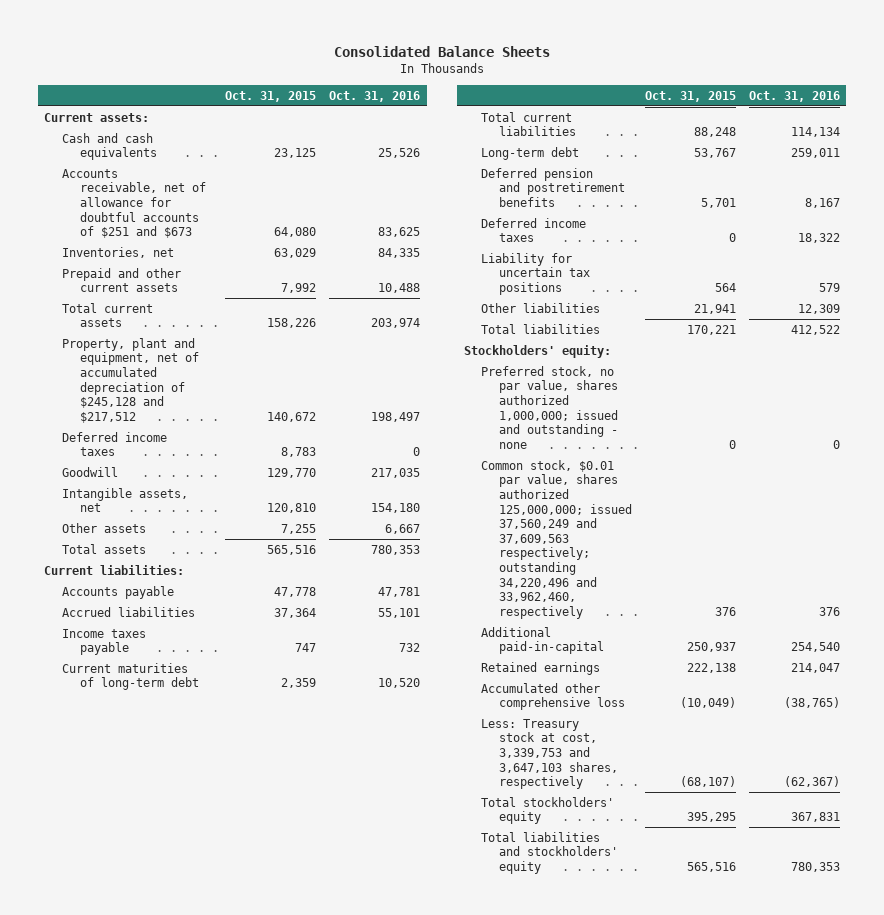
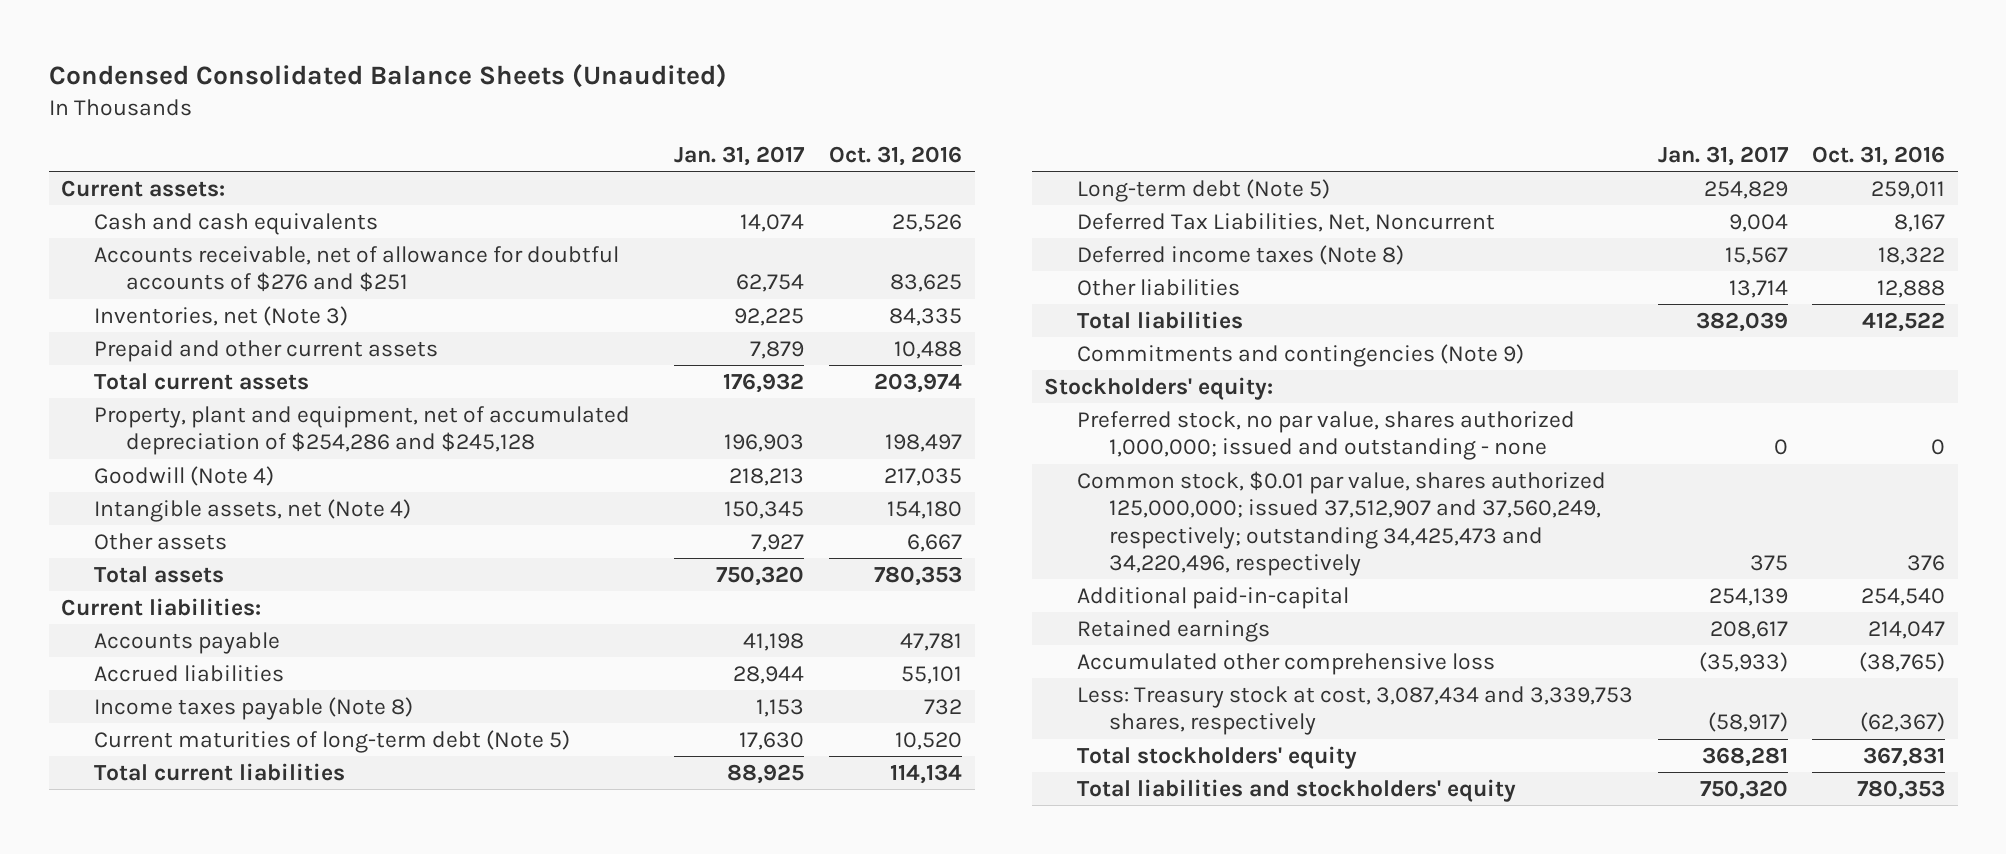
- Consolidated Balance Sheets
+ Condensed Consolidated Balance Sheets (Unaudited)
- | Oct. 31, 2015 | Oct. 31, 2016
+ | Jan. 31, 2017 | Oct. 31, 2016
- Accounts receivable, net of allowance for doubtful accounts of $251 and $673 | 64,080 | 83,625
- Inventories, net | 63,029 | 84,335
+ Accounts receivable, net of allowance for doubtful accounts of $276 and $251 | 62,754 | 83,625
+ Inventories, net (Note 3) | 92,225 | 84,335
- Property, plant and equipment, net of accumulated depreciation of $245,128 and $217,512 | 140,672 | 198,497
- Deferred income taxes | 8,783 | 0
- Goodwill | 129,770 | 217,035
- Intangible assets, net | 120,810 | 154,180
+ Property, plant and equipment, net of accumulated depreciation of $254,286 and $245,128 | 196,903 | 198,497
+ Goodwill (Note 4) | 218,213 | 217,035
+ Intangible assets, net (Note 4) | 150,345 | 154,180
- Income taxes payable | 747 | 732
- Current maturities of long-term debt | 2,359 | 10,520
+ Income taxes payable (Note 8) | 1,153 | 732
+ Current maturities of long-term debt (Note 5) | 17,630 | 10,520
- Long-term debt | 53,767 | 259,011
- Deferred pension and postretirement benefits | 5,701 | 8,167
- Deferred income taxes | 0 | 18,322
- Liability for uncertain tax positions | 564 | 579
- Other liabilities | 21,941 | 12,309
+ Long-term debt (Note 5) | 254,829 | 259,011
+ Deferred Tax Liabilities, Net, Noncurrent | 9,004 | 8,167
+ Deferred income taxes (Note 8) | 15,567 | 18,322
+ Other liabilities | 13,714 | 12,888
+ Commitments and contingencies (Note 9)
- Common stock, $0.01 par value, shares authorized 125,000,000; issued 37,560,249 and 37,609,563 respectively; outstanding 34,220,496 and 33,962,460, respectively | 376 | 376
+ Common stock, $0.01 par value, shares authorized 125,000,000; issued 37,512,907 and 37,560,249, respectively; outstanding 34,425,473 and 34,220,496, respectively | 375 | 376
- Less: Treasury stock at cost, 3,339,753 and 3,647,103 shares, respectively | (68,107) | (62,367)
+ Less: Treasury stock at cost, 3,087,434 and 3,339,753 shares, respectively | (58,917) | (62,367)

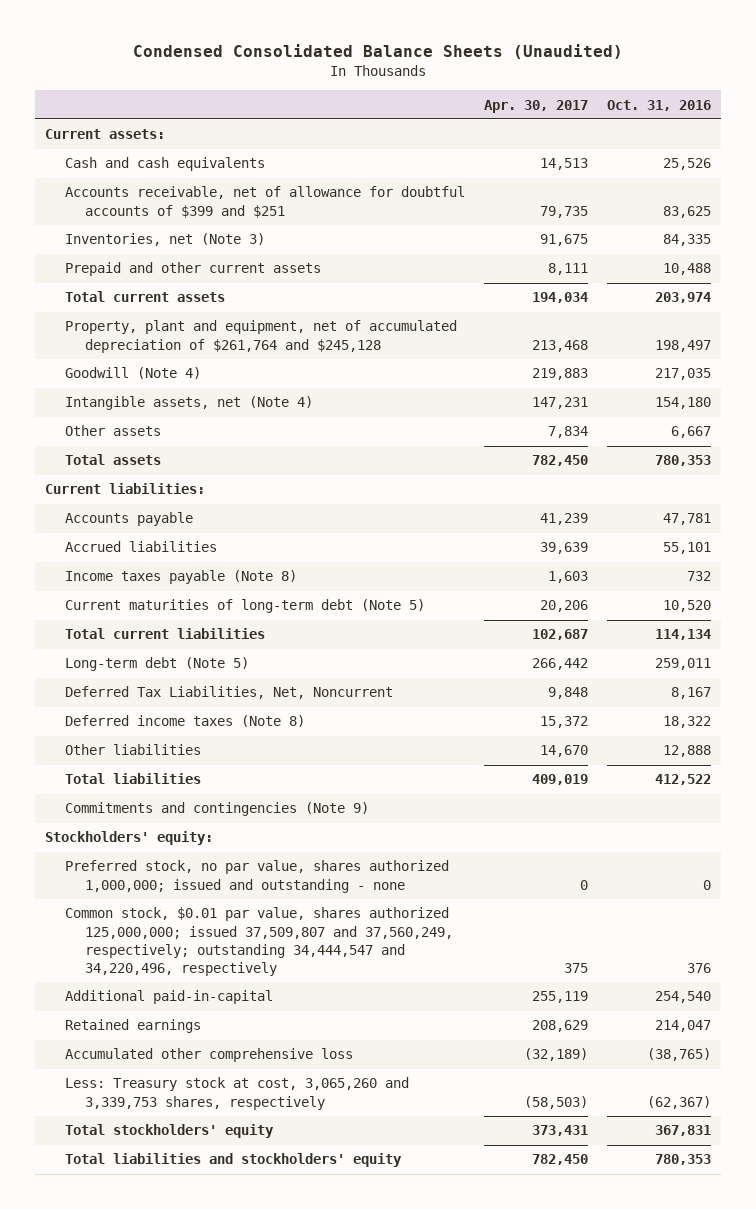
- | Jan. 31, 2017 | Oct. 31, 2016
+ | Apr. 30, 2017 | Oct. 31, 2016
- Accounts receivable, net of allowance for doubtful accounts of $276 and $251 | 62,754 | 83,625
+ Accounts receivable, net of allowance for doubtful accounts of $399 and $251 | 79,735 | 83,625
- Property, plant and equipment, net of accumulated depreciation of $254,286 and $245,128 | 196,903 | 198,497
+ Property, plant and equipment, net of accumulated depreciation of $261,764 and $245,128 | 213,468 | 198,497
- Common stock, $0.01 par value, shares authorized 125,000,000; issued 37,512,907 and 37,560,249, respectively; outstanding 34,425,473 and 34,220,496, respectively | 375 | 376
+ Common stock, $0.01 par value, shares authorized 125,000,000; issued 37,509,807 and 37,560,249, respectively; outstanding 34,444,547 and 34,220,496, respectively | 375 | 376
- Less: Treasury stock at cost, 3,087,434 and 3,339,753 shares, respectively | (58,917) | (62,367)
+ Less: Treasury stock at cost, 3,065,260 and 3,339,753 shares, respectively | (58,503) | (62,367)

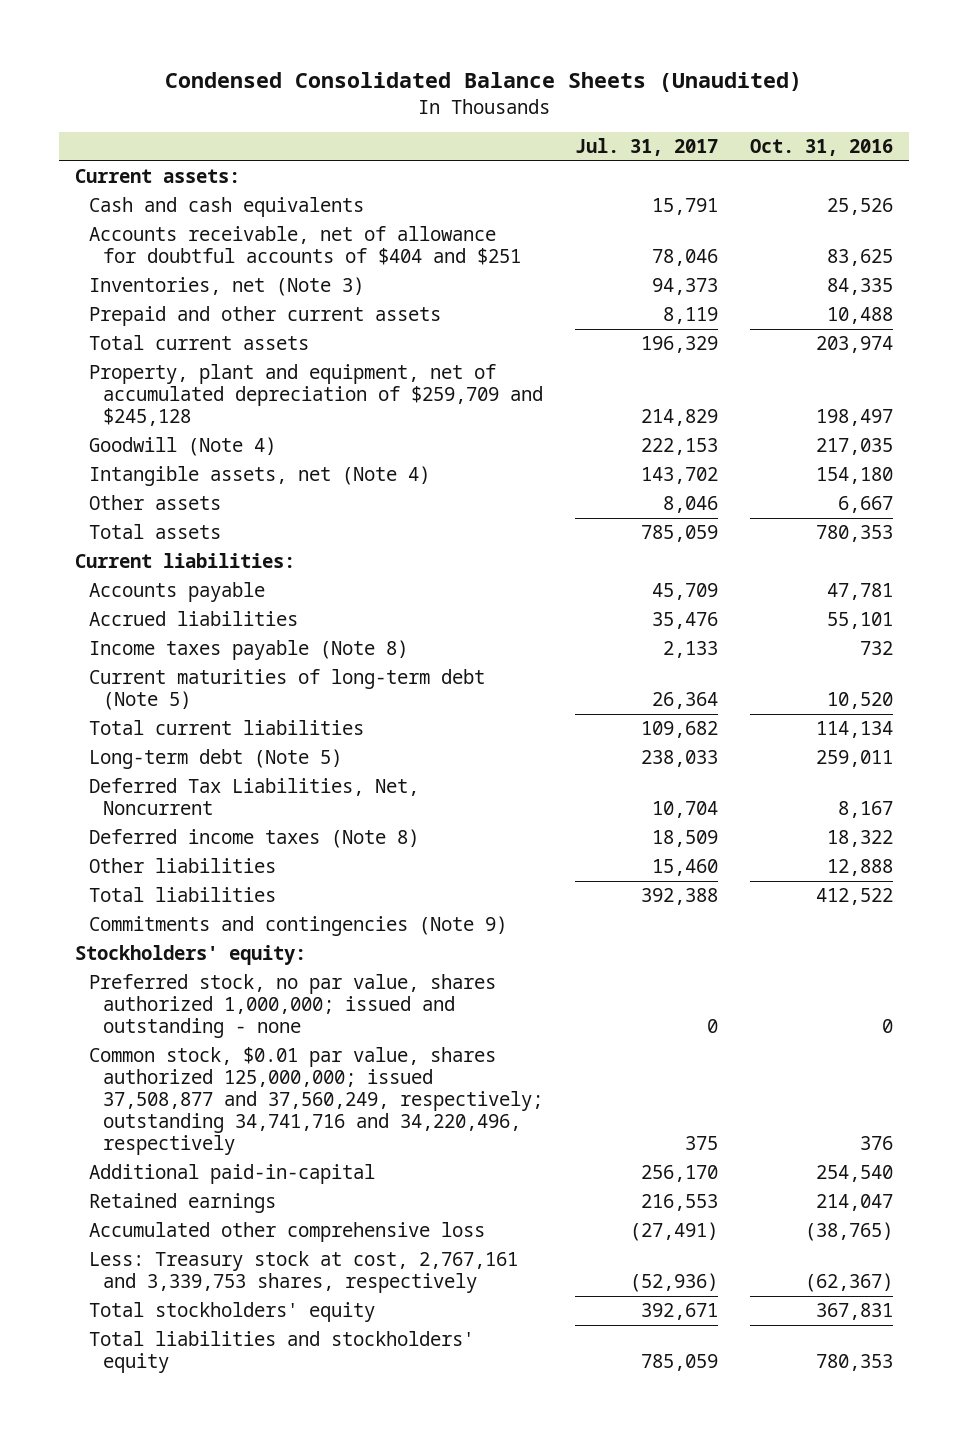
- | Apr. 30, 2017 | Oct. 31, 2016
+ | Jul. 31, 2017 | Oct. 31, 2016
- Accounts receivable, net of allowance for doubtful accounts of $399 and $251 | 79,735 | 83,625
+ Accounts receivable, net of allowance for doubtful accounts of $404 and $251 | 78,046 | 83,625
- Property, plant and equipment, net of accumulated depreciation of $261,764 and $245,128 | 213,468 | 198,497
+ Property, plant and equipment, net of accumulated depreciation of $259,709 and $245,128 | 214,829 | 198,497
- Common stock, $0.01 par value, shares authorized 125,000,000; issued 37,509,807 and 37,560,249, respectively; outstanding 34,444,547 and 34,220,496, respectively | 375 | 376
+ Common stock, $0.01 par value, shares authorized 125,000,000; issued 37,508,877 and 37,560,249, respectively; outstanding 34,741,716 and 34,220,496, respectively | 375 | 376
- Less: Treasury stock at cost, 3,065,260 and 3,339,753 shares, respectively | (58,503) | (62,367)
+ Less: Treasury stock at cost, 2,767,161 and 3,339,753 shares, respectively | (52,936) | (62,367)

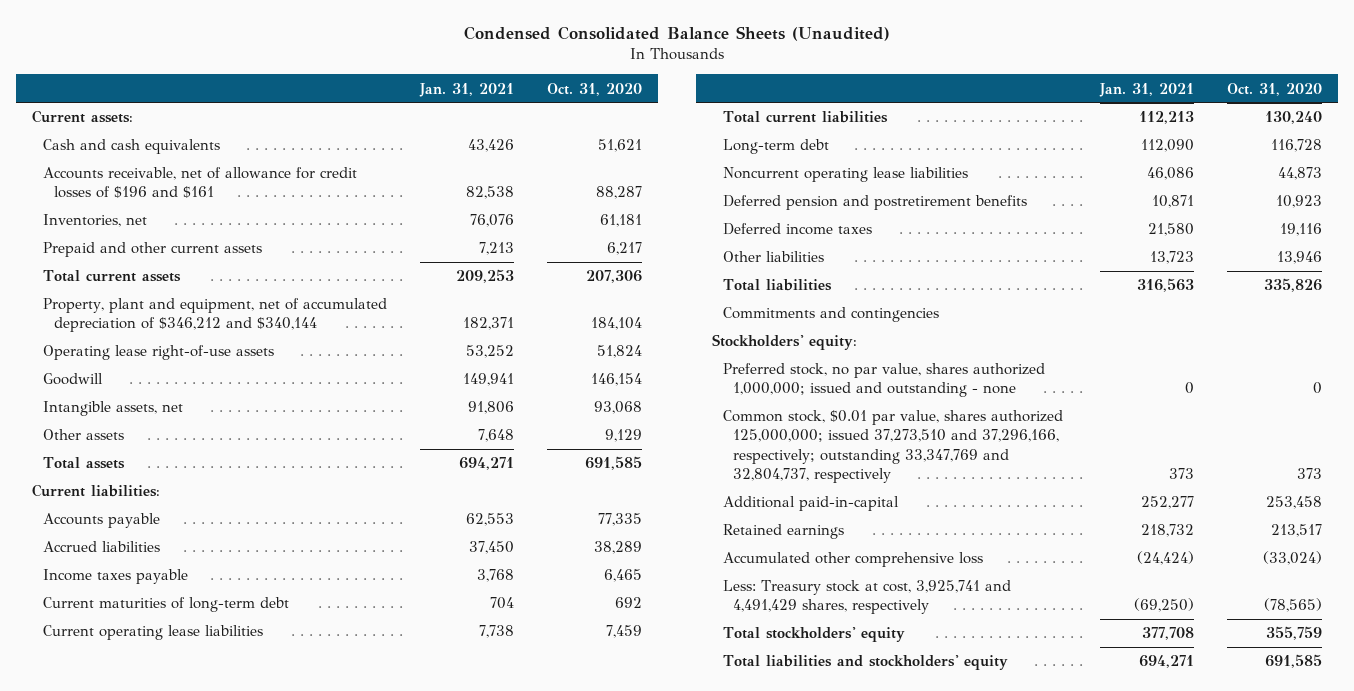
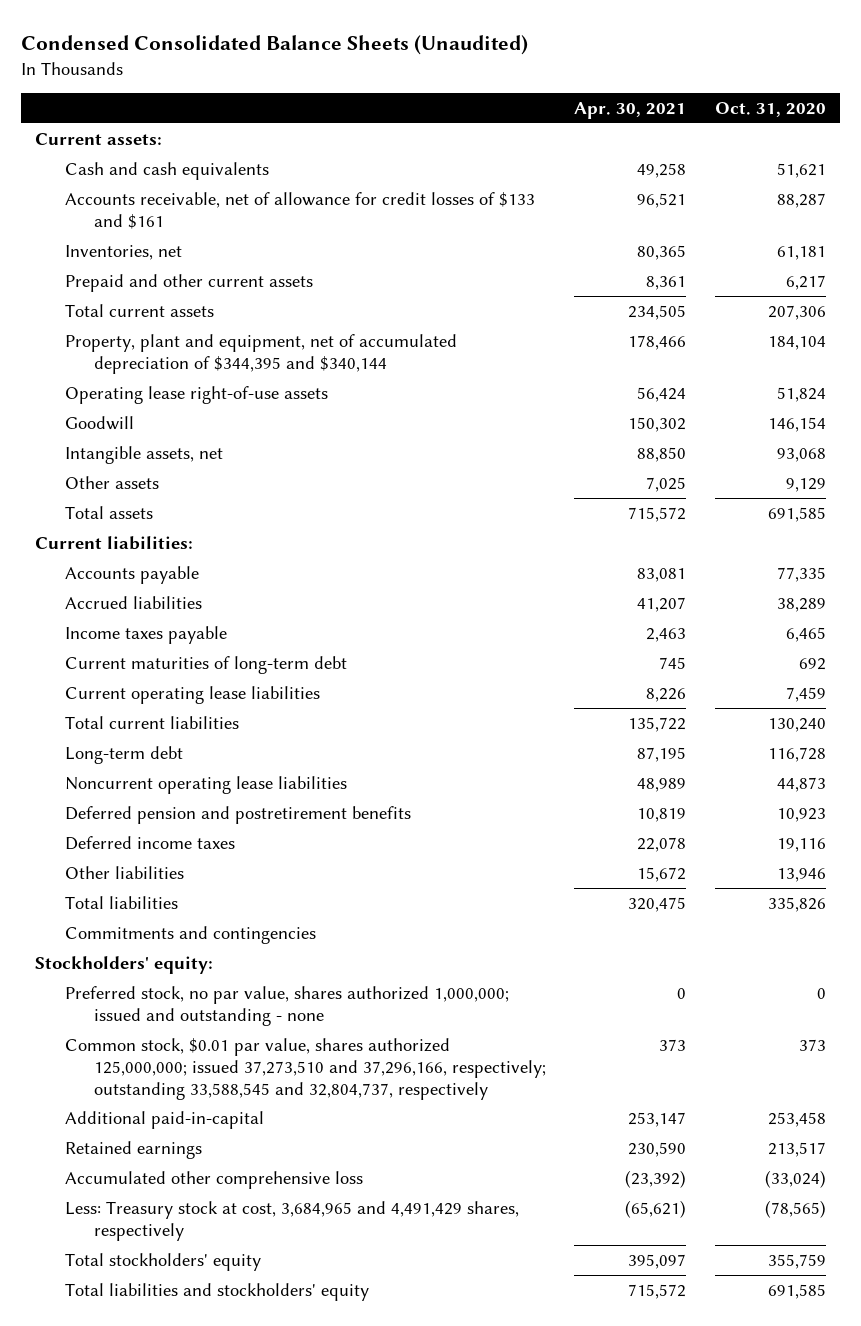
- | Jan. 31, 2021 | Oct. 31, 2020
+ | Apr. 30, 2021 | Oct. 31, 2020
- Accounts receivable, net of allowance for credit losses of $196 and $161 | 82,538 | 88,287
+ Accounts receivable, net of allowance for credit losses of $133 and $161 | 96,521 | 88,287
- Property, plant and equipment, net of accumulated depreciation of $346,212 and $340,144 | 182,371 | 184,104
+ Property, plant and equipment, net of accumulated depreciation of $344,395 and $340,144 | 178,466 | 184,104
- Common stock, $0.01 par value, shares authorized 125,000,000; issued 37,273,510 and 37,296,166, respectively; outstanding 33,347,769 and 32,804,737, respectively | 373 | 373
+ Common stock, $0.01 par value, shares authorized 125,000,000; issued 37,273,510 and 37,296,166, respectively; outstanding 33,588,545 and 32,804,737, respectively | 373 | 373
- Less: Treasury stock at cost, 3,925,741 and 4,491,429 shares, respectively | (69,250) | (78,565)
+ Less: Treasury stock at cost, 3,684,965 and 4,491,429 shares, respectively | (65,621) | (78,565)

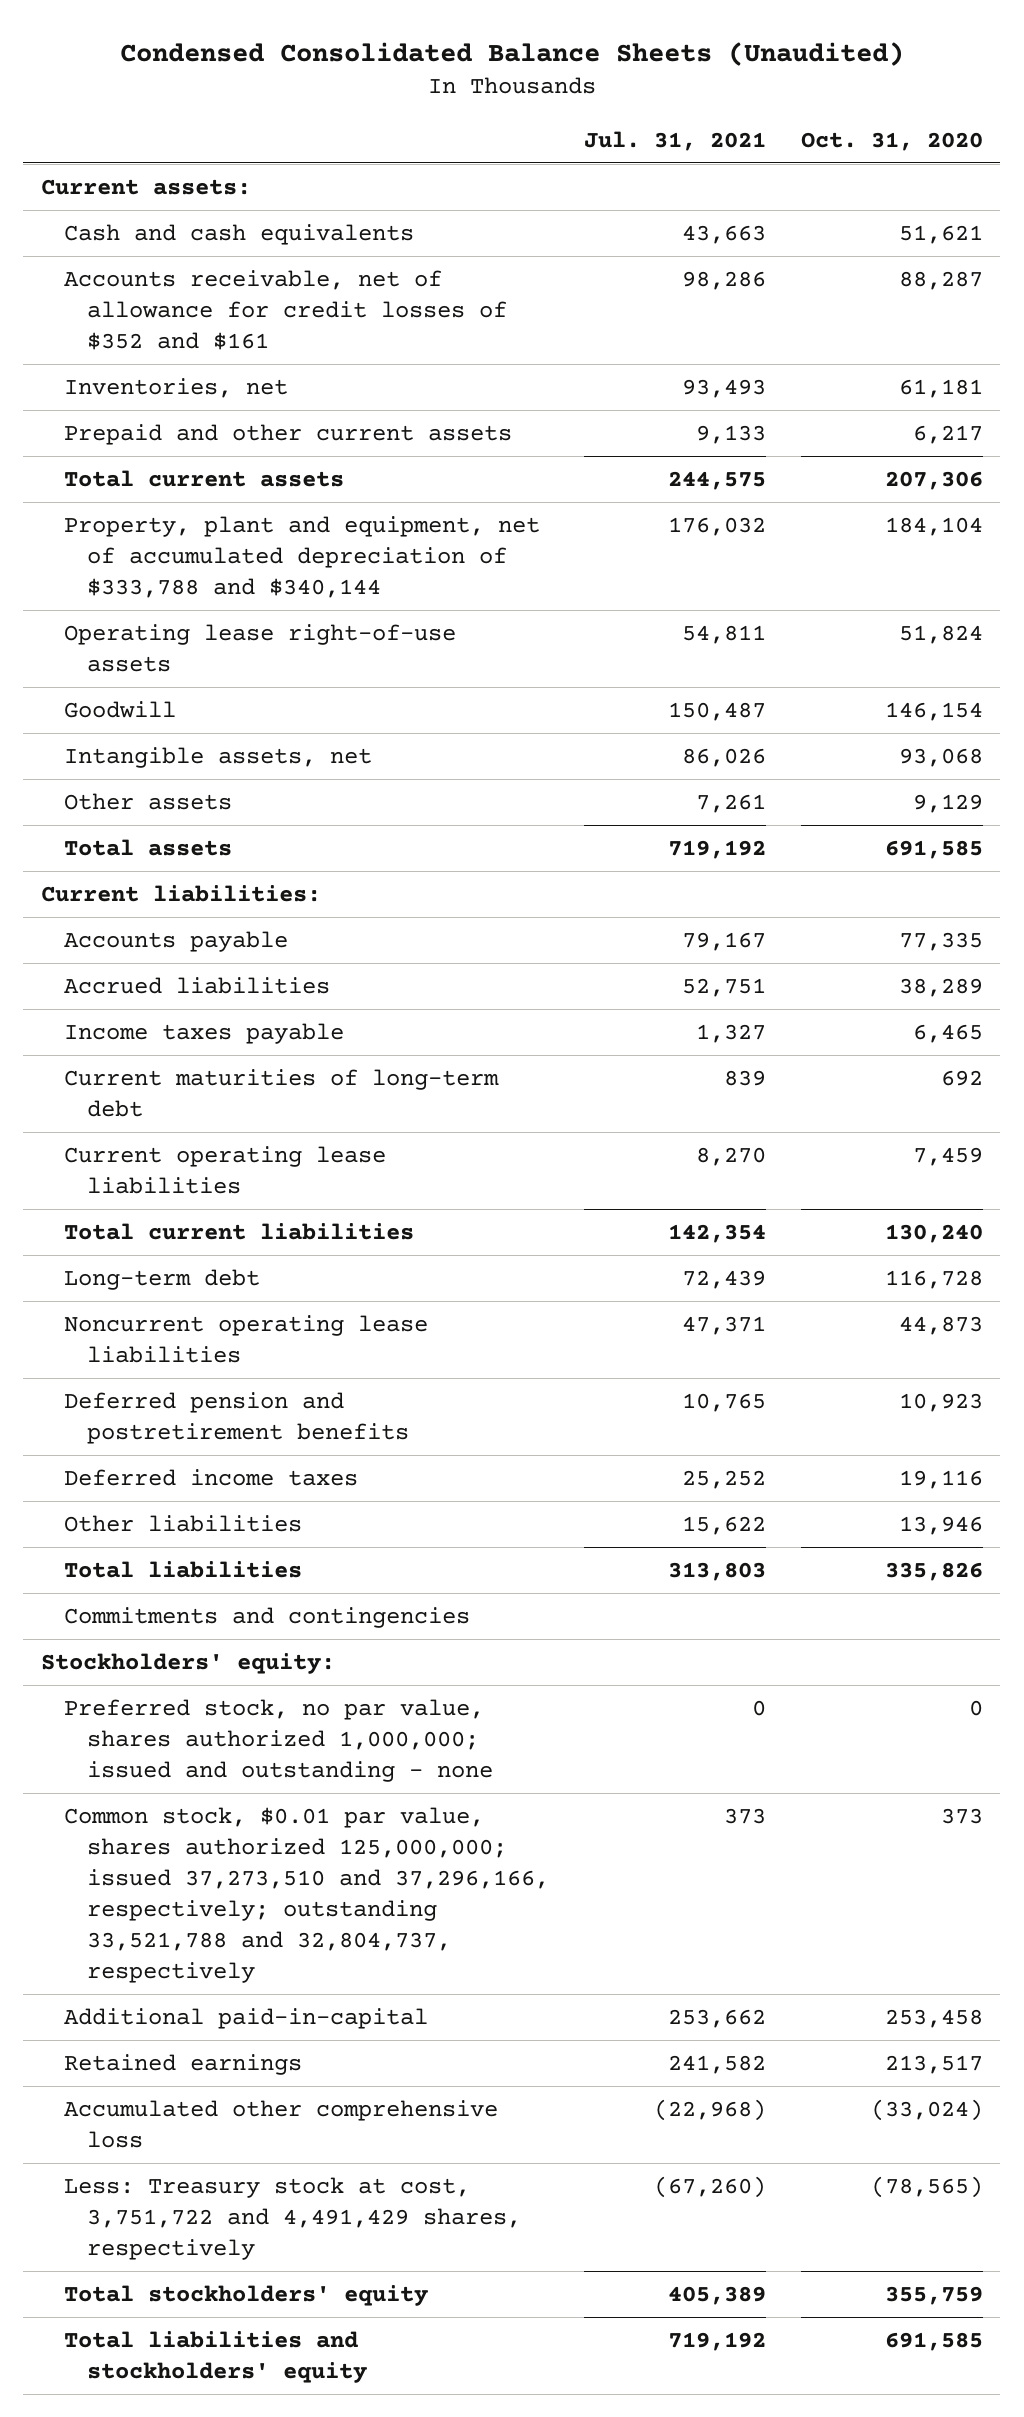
- | Apr. 30, 2021 | Oct. 31, 2020
+ | Jul. 31, 2021 | Oct. 31, 2020
- Accounts receivable, net of allowance for credit losses of $133 and $161 | 96,521 | 88,287
+ Accounts receivable, net of allowance for credit losses of $352 and $161 | 98,286 | 88,287
- Property, plant and equipment, net of accumulated depreciation of $344,395 and $340,144 | 178,466 | 184,104
+ Property, plant and equipment, net of accumulated depreciation of $333,788 and $340,144 | 176,032 | 184,104
- Common stock, $0.01 par value, shares authorized 125,000,000; issued 37,273,510 and 37,296,166, respectively; outstanding 33,588,545 and 32,804,737, respectively | 373 | 373
+ Common stock, $0.01 par value, shares authorized 125,000,000; issued 37,273,510 and 37,296,166, respectively; outstanding 33,521,788 and 32,804,737, respectively | 373 | 373
- Less: Treasury stock at cost, 3,684,965 and 4,491,429 shares, respectively | (65,621) | (78,565)
+ Less: Treasury stock at cost, 3,751,722 and 4,491,429 shares, respectively | (67,260) | (78,565)

